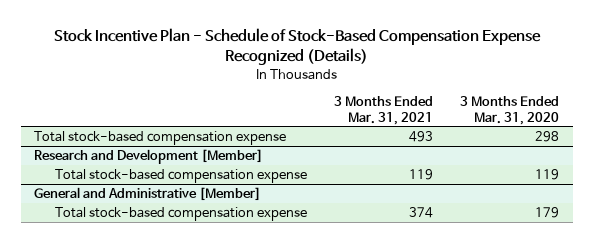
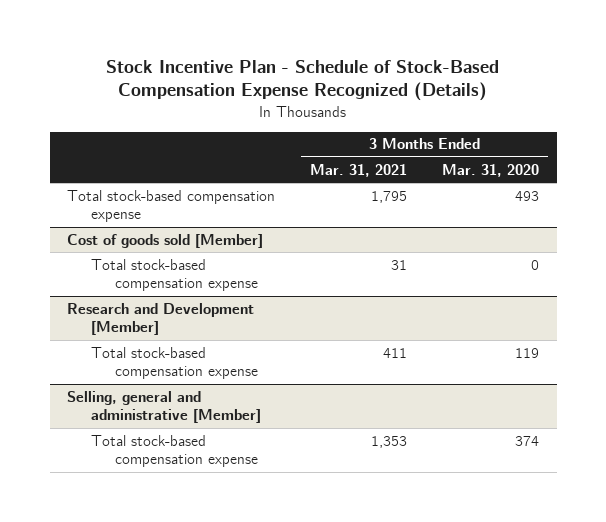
- Total stock-based compensation expense | 493 | 298
+ Total stock-based compensation expense | 1,795 | 493
+ Cost of goods sold [Member]
+ Total stock-based compensation expense | 31 | 0
@ Research and Development [Member]
- Total stock-based compensation expense | 119 | 119
- General and Administrative [Member]
- Total stock-based compensation expense | 374 | 179
@ Research and Development [Member]
+ Total stock-based compensation expense | 411 | 119
+ Selling, general and administrative [Member]
+ Total stock-based compensation expense | 1,353 | 374

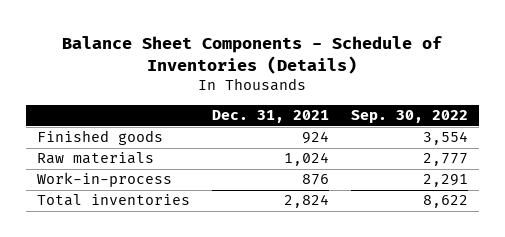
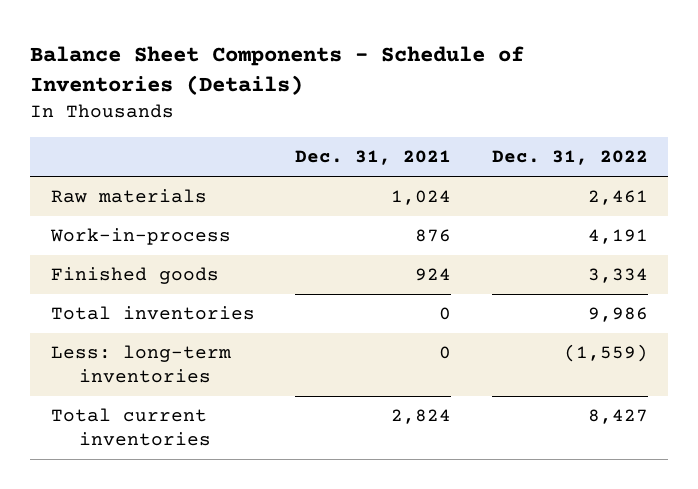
- | Dec. 31, 2021 | Sep. 30, 2022
+ | Dec. 31, 2021 | Dec. 31, 2022
- Total inventories | 2,824 | 8,622
moved down: Finished goods | 924 | 3,334
+ Total inventories | 0 | 9,986
+ Less: long-term inventories | 0 | (1,559)
+ Total current inventories | 2,824 | 8,427

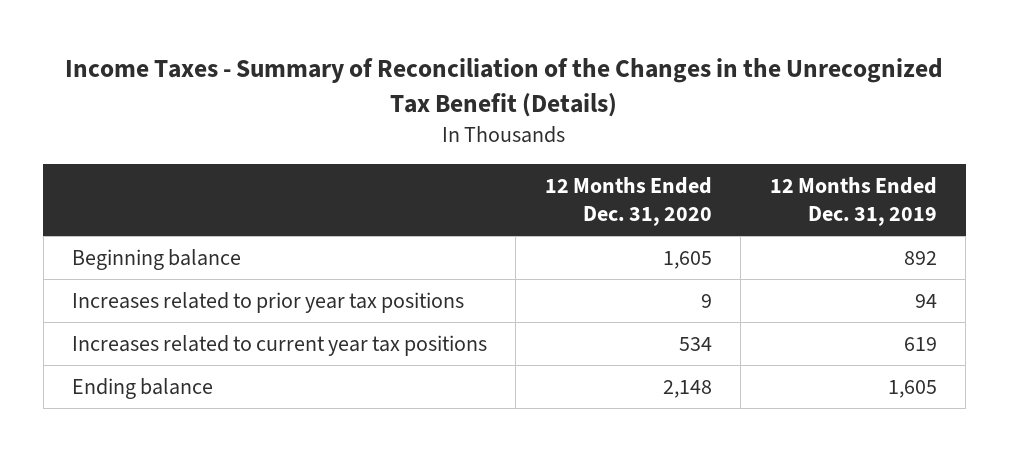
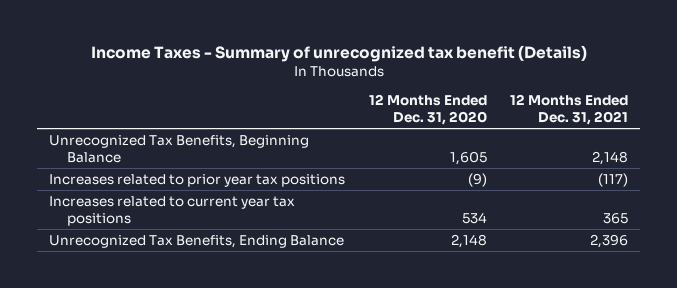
- Income Taxes - Summary of Reconciliation of the Changes in the Unrecognized Tax Benefit (Details)
+ Income Taxes - Summary of unrecognized tax benefit (Details)
- | 12 Months Ended Dec. 31, 2020 | 12 Months Ended Dec. 31, 2019
+ | 12 Months Ended Dec. 31, 2020 | 12 Months Ended Dec. 31, 2021
- Beginning balance | 1,605 | 892
- Increases related to prior year tax positions | 9 | 94
+ Unrecognized Tax Benefits, Beginning Balance | 1,605 | 2,148
+ Increases related to prior year tax positions | (9) | (117)
- Ending balance | 2,148 | 1,605
+ Unrecognized Tax Benefits, Ending Balance | 2,148 | 2,396

